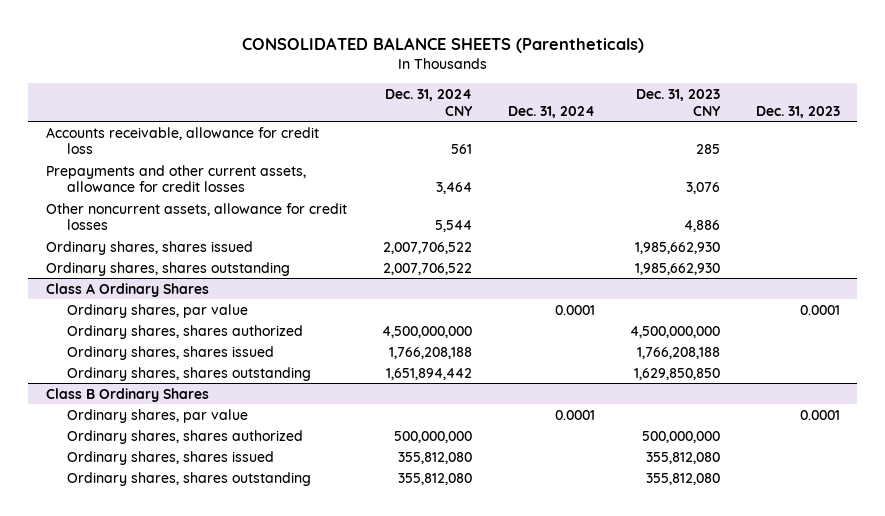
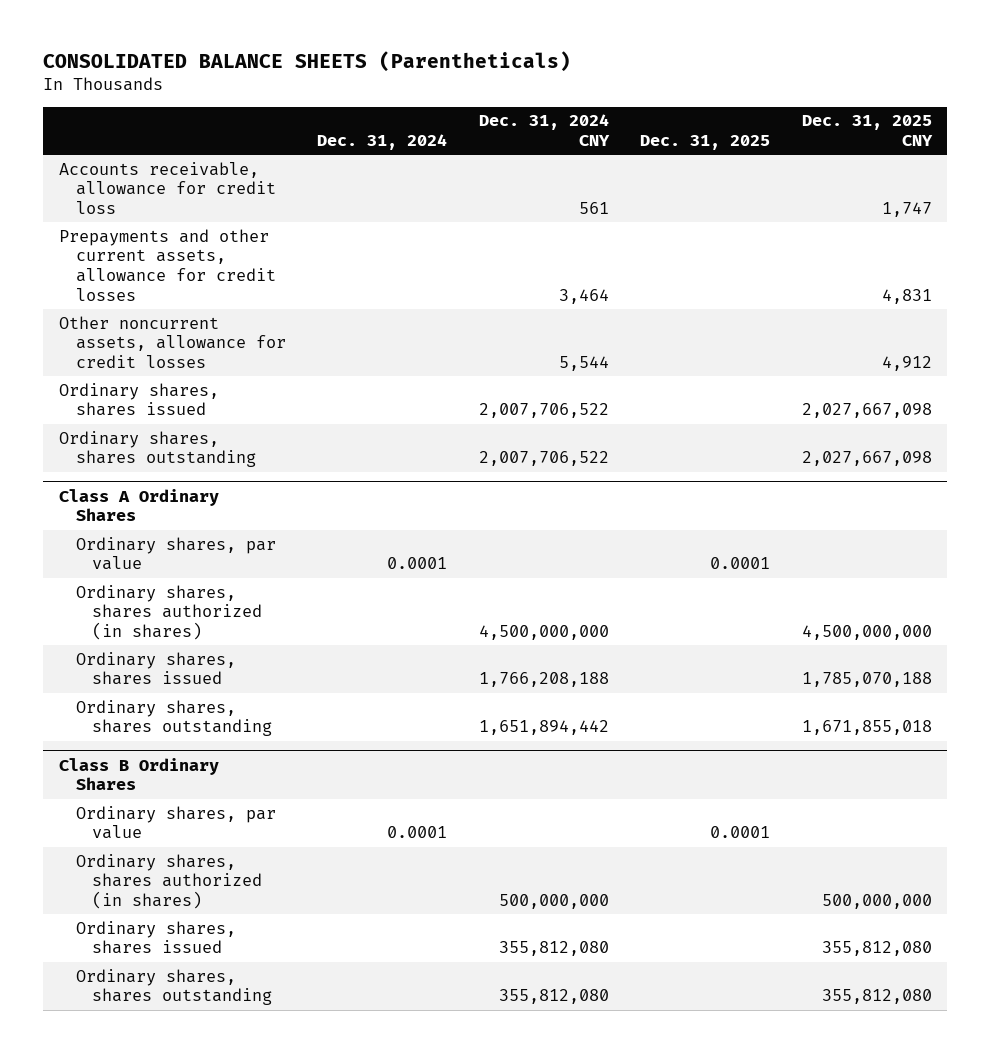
- | Dec. 31, 2024 CNY | Dec. 31, 2024 | Dec. 31, 2023 CNY | Dec. 31, 2023
+ | Dec. 31, 2024 | Dec. 31, 2024 CNY | Dec. 31, 2025 | Dec. 31, 2025 CNY
@ Class A Ordinary Shares
- Ordinary shares, shares authorized | 4,500,000,000 | | 4,500,000,000 |
+ Ordinary shares, shares authorized (in shares) | | 4,500,000,000 | | 4,500,000,000
@ Class B Ordinary Shares
- Ordinary shares, shares authorized | 500,000,000 | | 500,000,000 |
+ Ordinary shares, shares authorized (in shares) | | 500,000,000 | | 500,000,000

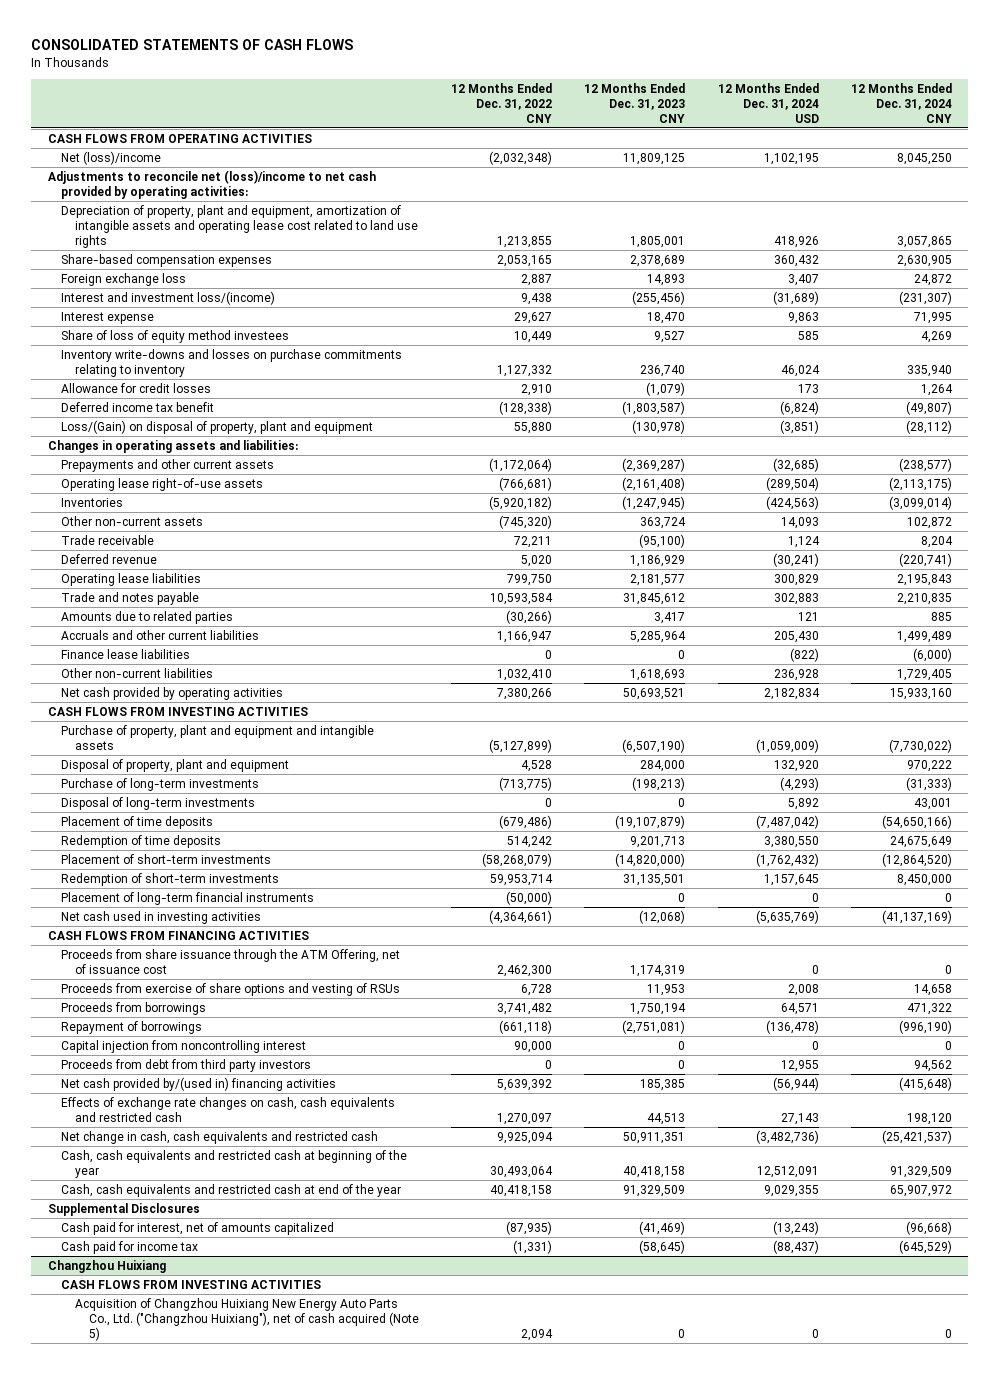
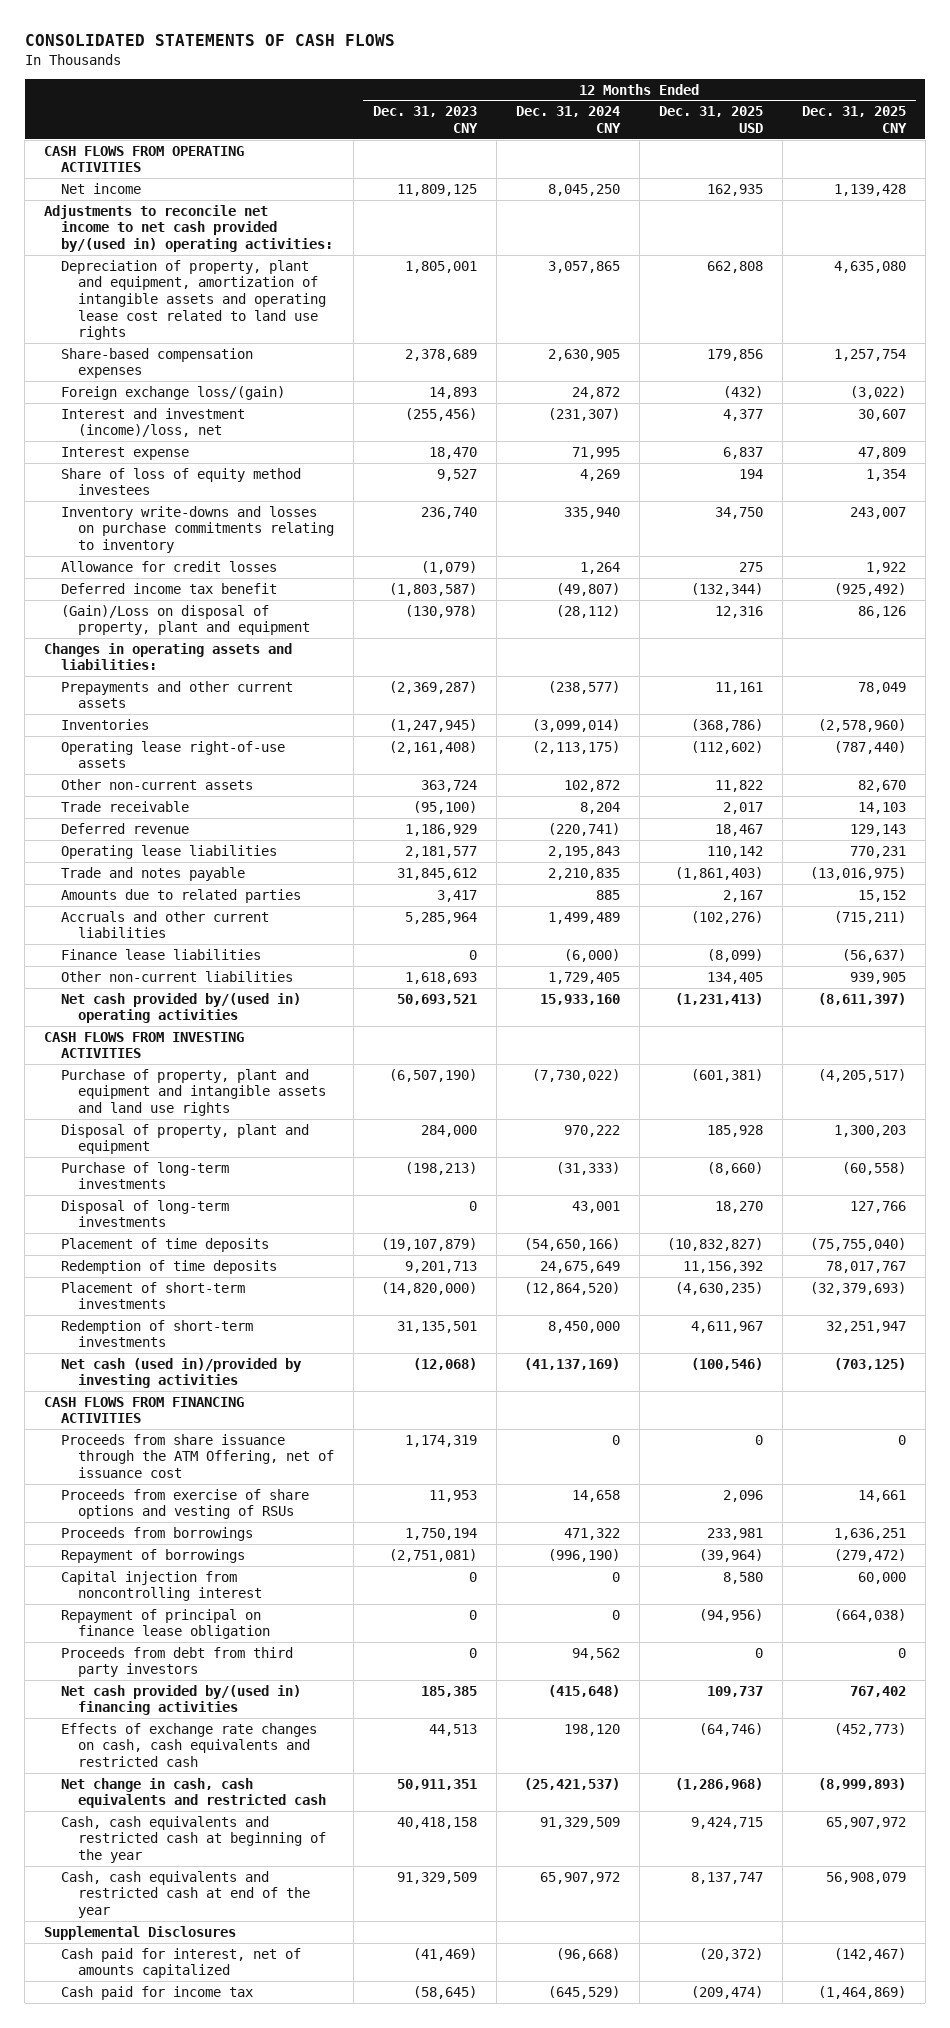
- | 12 Months Ended Dec. 31, 2022 CNY | 12 Months Ended Dec. 31, 2023 CNY | 12 Months Ended Dec. 31, 2024 USD | 12 Months Ended Dec. 31, 2024 CNY
+ | 12 Months Ended Dec. 31, 2023 CNY | 12 Months Ended Dec. 31, 2024 CNY | 12 Months Ended Dec. 31, 2025 USD | 12 Months Ended Dec. 31, 2025 CNY
- Net (loss)/income | (2,032,348) | 11,809,125 | 1,102,195 | 8,045,250
- Adjustments to reconcile net (loss)/income to net cash provided by operating activities:
+ Net income | 11,809,125 | 8,045,250 | 162,935 | 1,139,428
+ Adjustments to reconcile net income to net cash provided by/(used in) operating activities:
- Foreign exchange loss | 2,887 | 14,893 | 3,407 | 24,872
- Interest and investment loss/(income) | 9,438 | (255,456) | (31,689) | (231,307)
+ Foreign exchange loss/(gain) | 14,893 | 24,872 | (432) | (3,022)
+ Interest and investment (income)/loss, net | (255,456) | (231,307) | 4,377 | 30,607
- Loss/(Gain) on disposal of property, plant and equipment | 55,880 | (130,978) | (3,851) | (28,112)
+ (Gain)/Loss on disposal of property, plant and equipment | (130,978) | (28,112) | 12,316 | 86,126
moved down: Operating lease right-of-use assets | (2,161,408) | (2,113,175) | (112,602) | (787,440)
- Net cash provided by operating activities | 7,380,266 | 50,693,521 | 2,182,834 | 15,933,160
+ Net cash provided by/(used in) operating activities | 50,693,521 | 15,933,160 | (1,231,413) | (8,611,397)
- Purchase of property, plant and equipment and intangible assets | (5,127,899) | (6,507,190) | (1,059,009) | (7,730,022)
+ Purchase of property, plant and equipment and intangible assets and land use rights | (6,507,190) | (7,730,022) | (601,381) | (4,205,517)
- Placement of long-term financial instruments | (50,000) | 0 | 0 | 0
- Net cash used in investing activities | (4,364,661) | (12,068) | (5,635,769) | (41,137,169)
+ Net cash (used in)/provided by investing activities | (12,068) | (41,137,169) | (100,546) | (703,125)
+ Repayment of principal on finance lease obligation | 0 | 0 | (94,956) | (664,038)
- Changzhou Huixiang
- CASH FLOWS FROM INVESTING ACTIVITIES
- Acquisition of Changzhou Huixiang New Energy Auto Parts Co., Ltd. ("Changzhou Huixiang"), net of cash acquired (Note 5) | 2,094 | 0 | 0 | 0

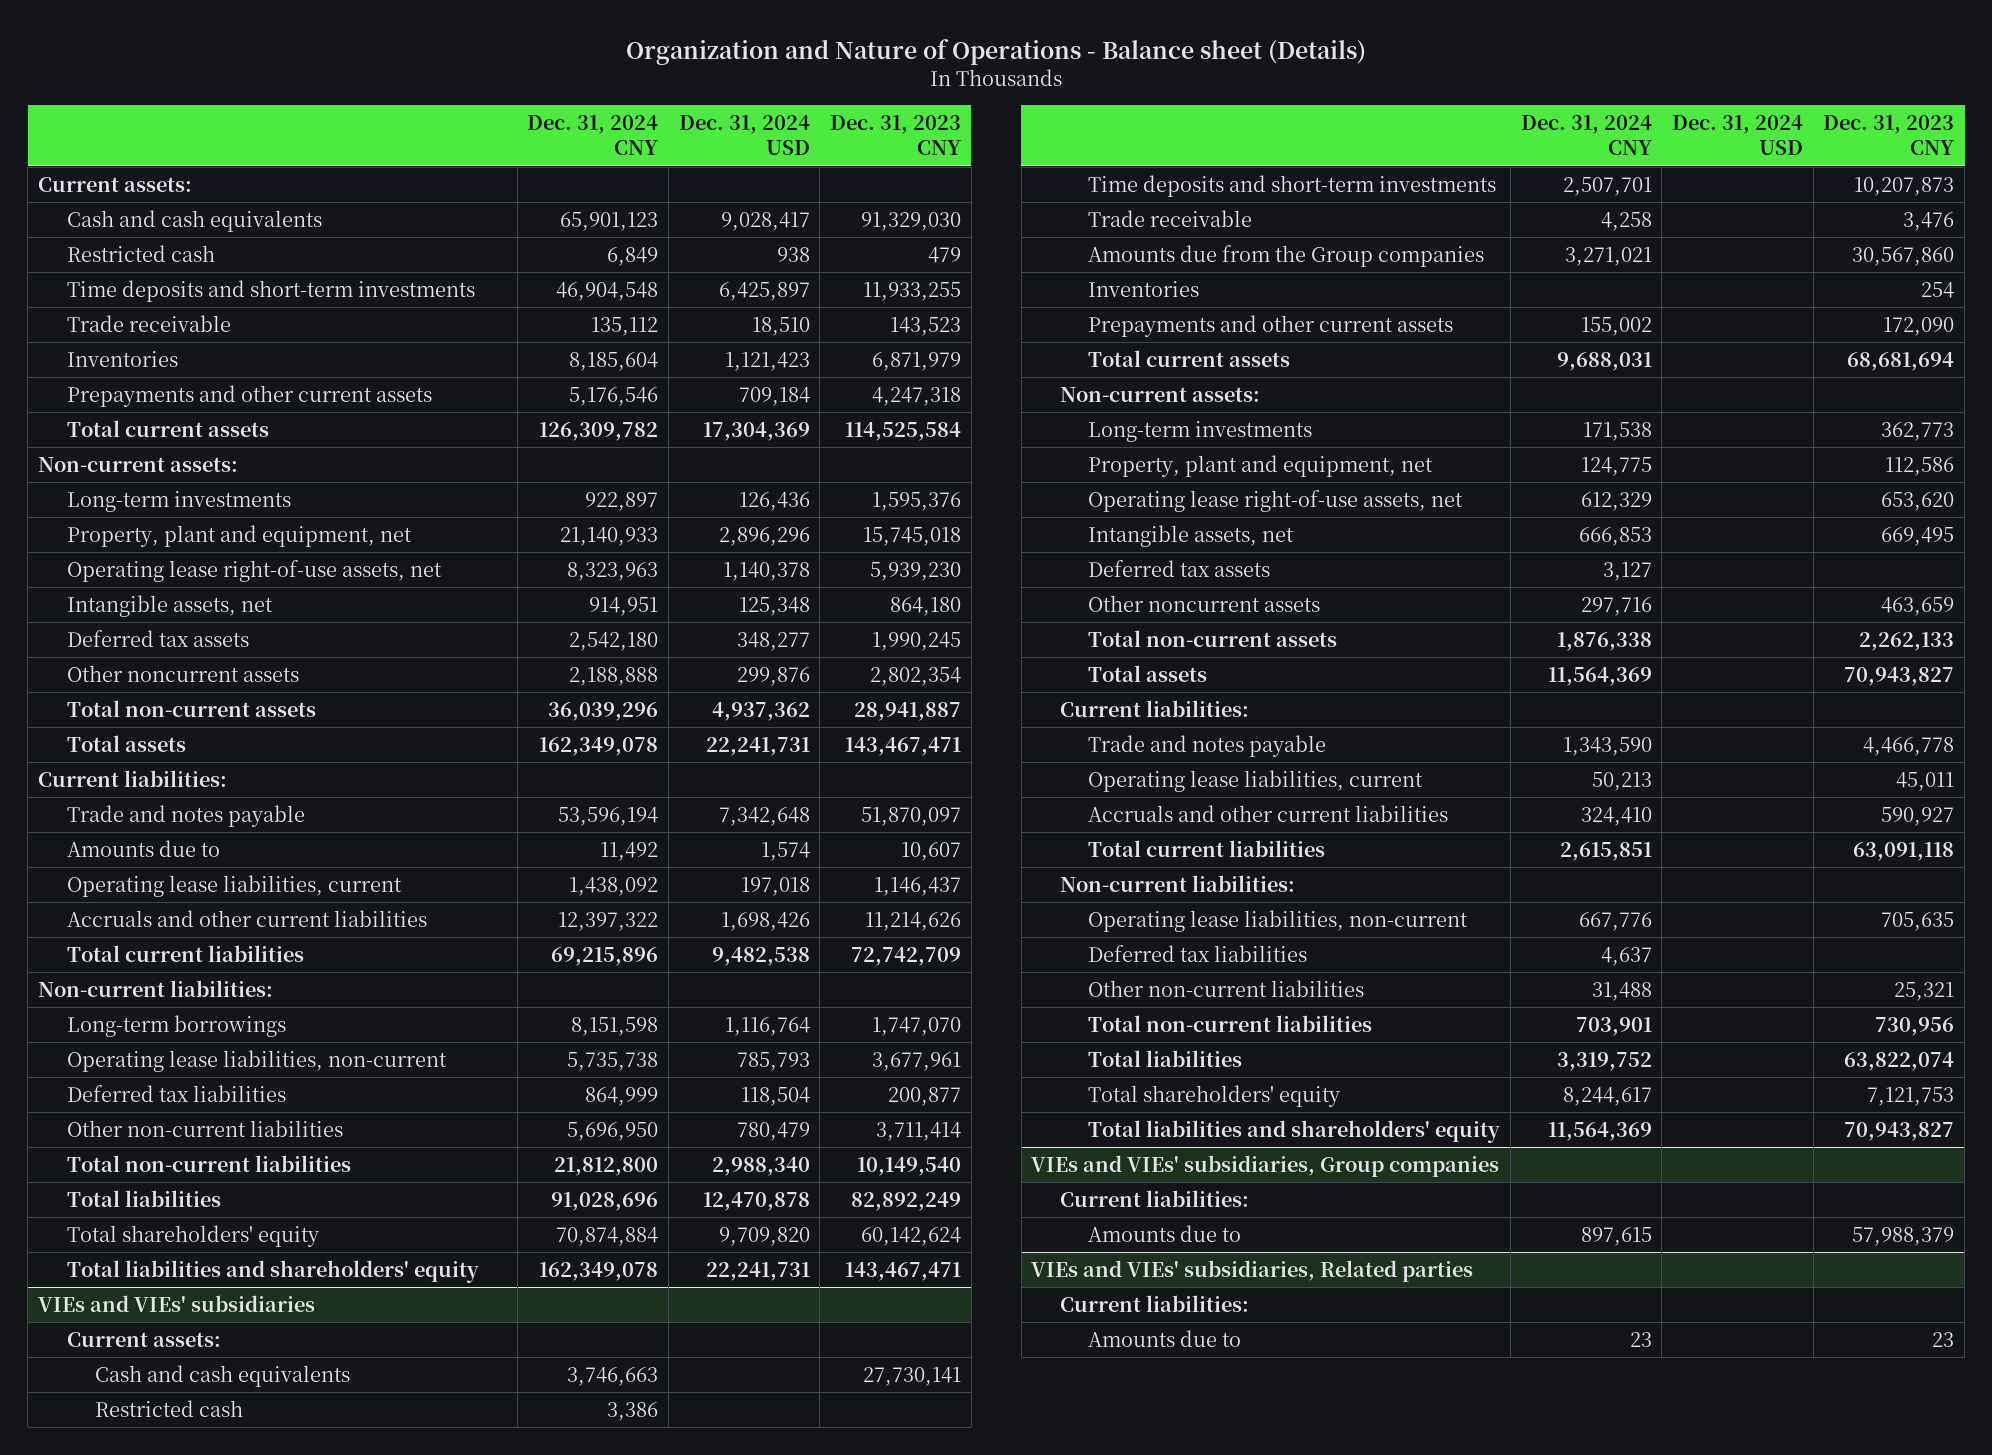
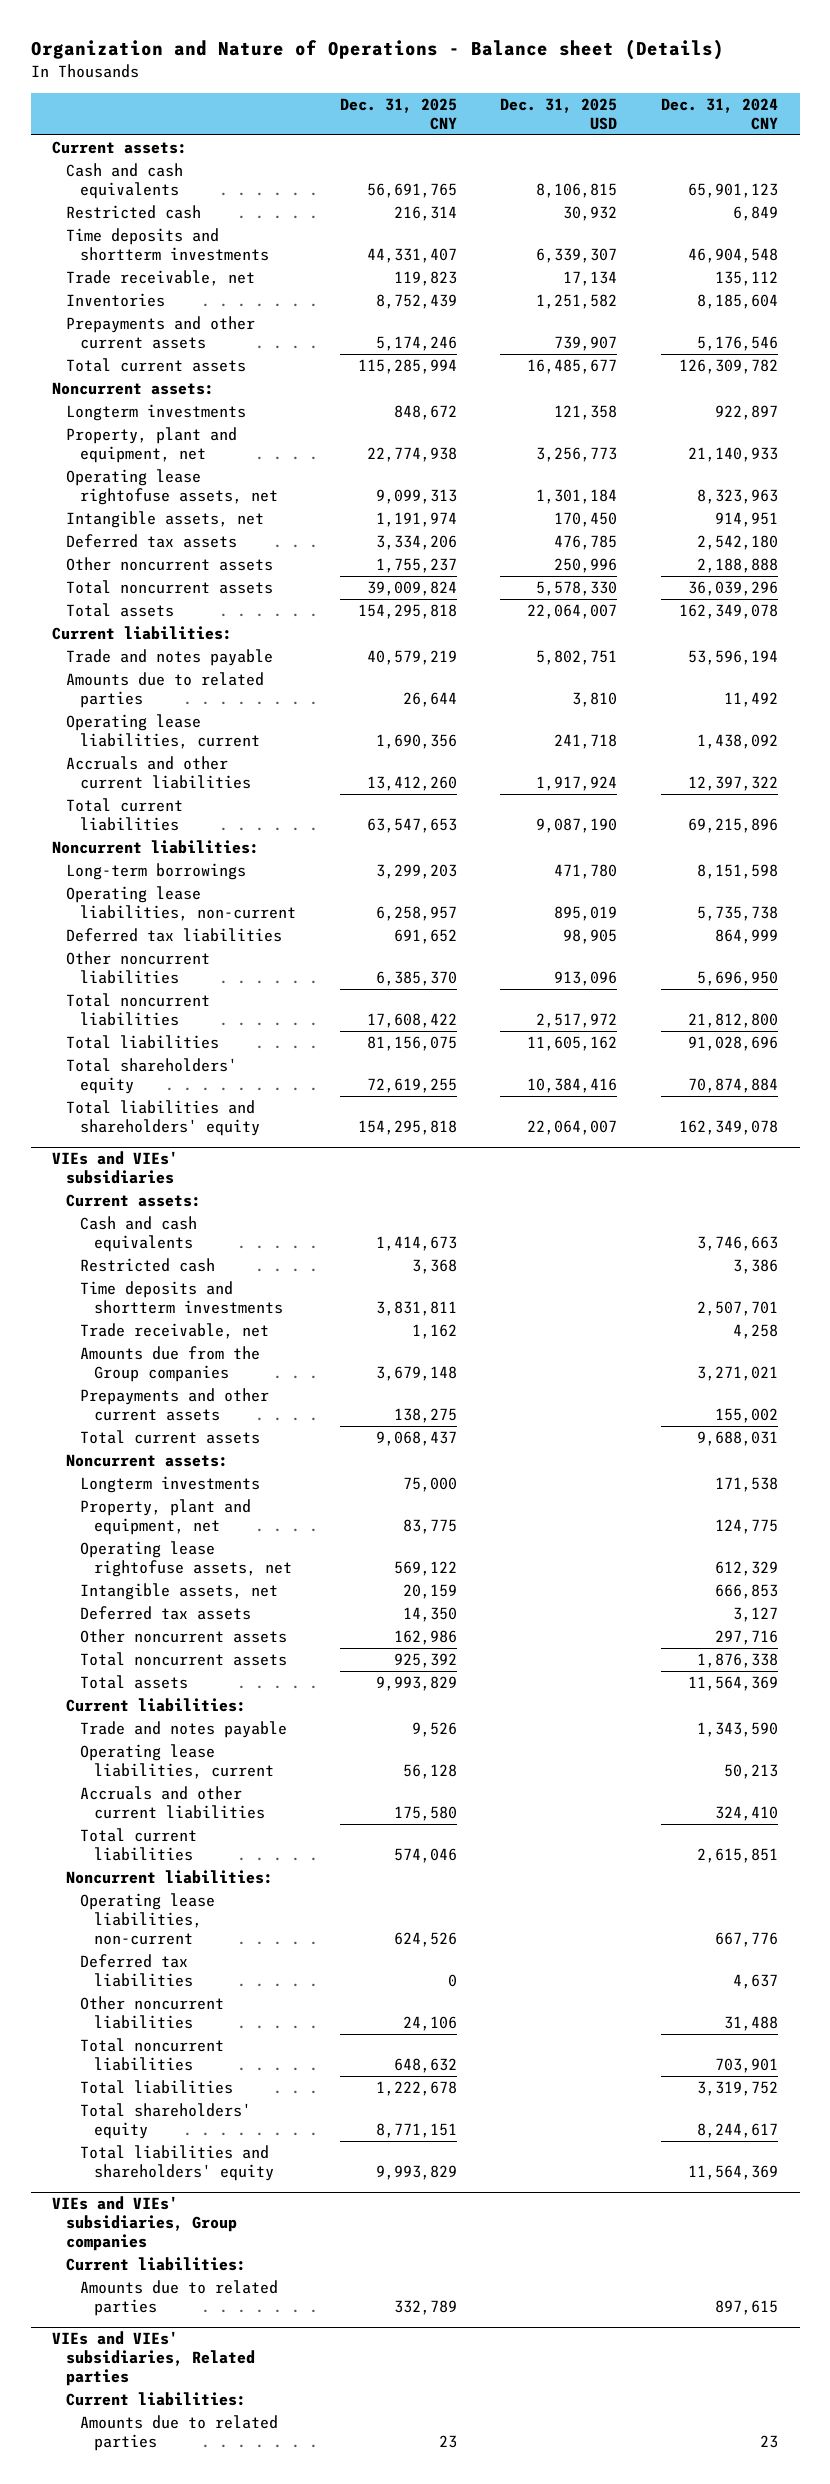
- | Dec. 31, 2024 CNY | Dec. 31, 2024 USD | Dec. 31, 2023 CNY
+ | Dec. 31, 2025 CNY | Dec. 31, 2025 USD | Dec. 31, 2024 CNY
- Time deposits and short-term investments | 46,904,548 | 6,425,897 | 11,933,255
- Trade receivable | 135,112 | 18,510 | 143,523
+ Time deposits and shortterm investments | 44,331,407 | 6,339,307 | 46,904,548
+ Trade receivable, net | 119,823 | 17,134 | 135,112
- Non-current assets:
- Long-term investments | 922,897 | 126,436 | 1,595,376
+ Noncurrent assets:
+ Longterm investments | 848,672 | 121,358 | 922,897
- Operating lease right-of-use assets, net | 8,323,963 | 1,140,378 | 5,939,230
+ Operating lease rightofuse assets, net | 9,099,313 | 1,301,184 | 8,323,963
- Total non-current assets | 36,039,296 | 4,937,362 | 28,941,887
+ Total noncurrent assets | 39,009,824 | 5,578,330 | 36,039,296
- Amounts due to | 11,492 | 1,574 | 10,607
+ Amounts due to related parties | 26,644 | 3,810 | 11,492
- Non-current liabilities:
+ Noncurrent liabilities:
- Other non-current liabilities | 5,696,950 | 780,479 | 3,711,414
- Total non-current liabilities | 21,812,800 | 2,988,340 | 10,149,540
+ Other noncurrent liabilities | 6,385,370 | 913,096 | 5,696,950
+ Total noncurrent liabilities | 17,608,422 | 2,517,972 | 21,812,800
@ VIEs and VIEs' subsidiaries
- Time deposits and short-term investments | 2,507,701 | | 10,207,873
- Trade receivable | 4,258 | | 3,476
+ Time deposits and shortterm investments | 3,831,811 | | 2,507,701
+ Trade receivable, net | 1,162 | | 4,258
- Inventories | | | 254
- Non-current assets:
- Long-term investments | 171,538 | | 362,773
+ Noncurrent assets:
+ Longterm investments | 75,000 | | 171,538
- Operating lease right-of-use assets, net | 612,329 | | 653,620
+ Operating lease rightofuse assets, net | 569,122 | | 612,329
- Total non-current assets | 1,876,338 | | 2,262,133
+ Total noncurrent assets | 925,392 | | 1,876,338
- Non-current liabilities:
+ Noncurrent liabilities:
- Other non-current liabilities | 31,488 | | 25,321
- Total non-current liabilities | 703,901 | | 730,956
+ Other noncurrent liabilities | 24,106 | | 31,488
+ Total noncurrent liabilities | 648,632 | | 703,901
@ VIEs and VIEs' subsidiaries, Group companies
- Amounts due to | 897,615 | | 57,988,379
+ Amounts due to related parties | 332,789 | | 897,615
@ VIEs and VIEs' subsidiaries, Related parties
- Amounts due to | 23 | | 23
+ Amounts due to related parties | 23 | | 23

